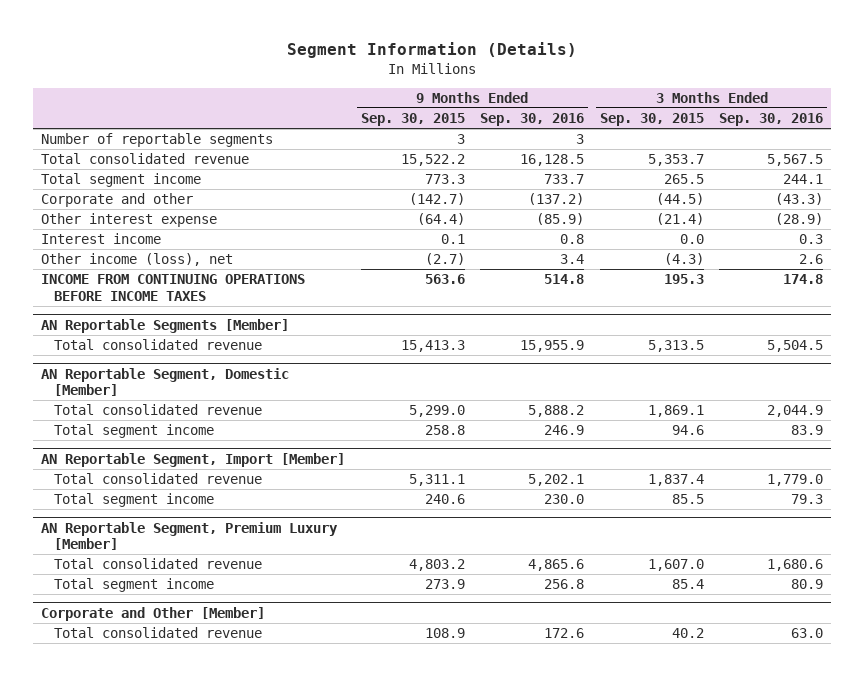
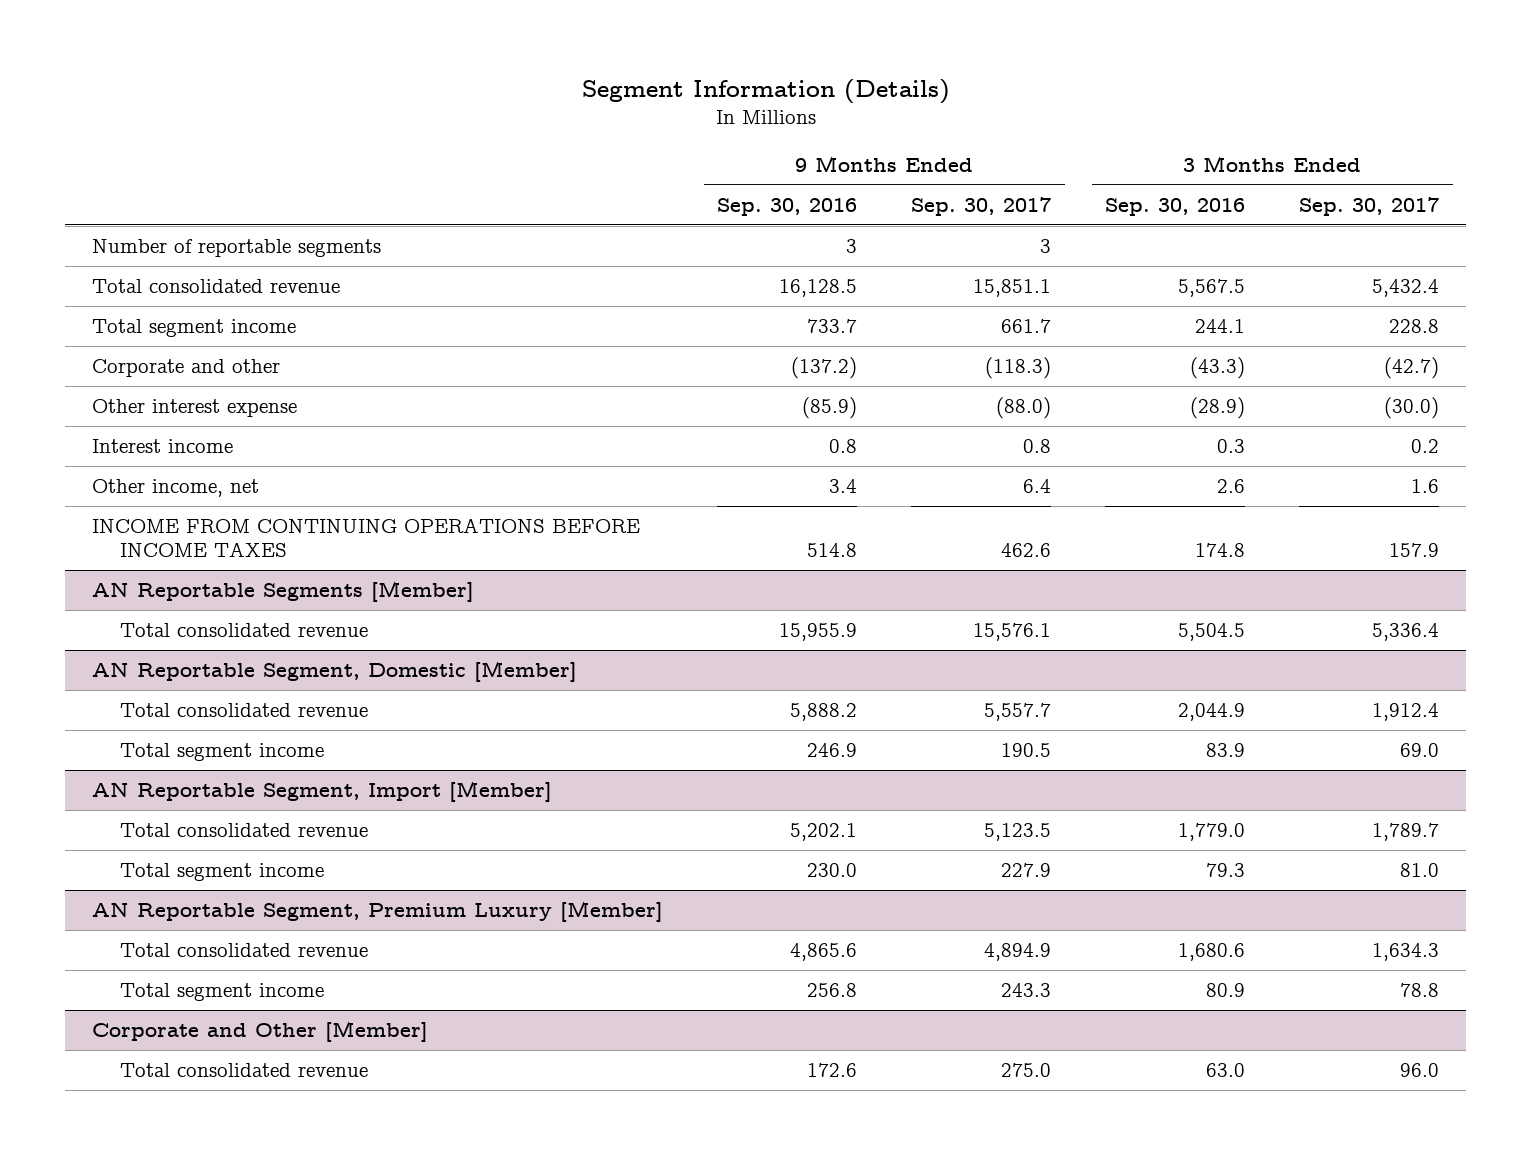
- | 9 Months Ended Sep. 30, 2015 | 9 Months Ended Sep. 30, 2016 | 3 Months Ended Sep. 30, 2015 | 3 Months Ended Sep. 30, 2016
+ | 9 Months Ended Sep. 30, 2016 | 9 Months Ended Sep. 30, 2017 | 3 Months Ended Sep. 30, 2016 | 3 Months Ended Sep. 30, 2017
- Other income (loss), net | (2.7) | 3.4 | (4.3) | 2.6
+ Other income, net | 3.4 | 6.4 | 2.6 | 1.6

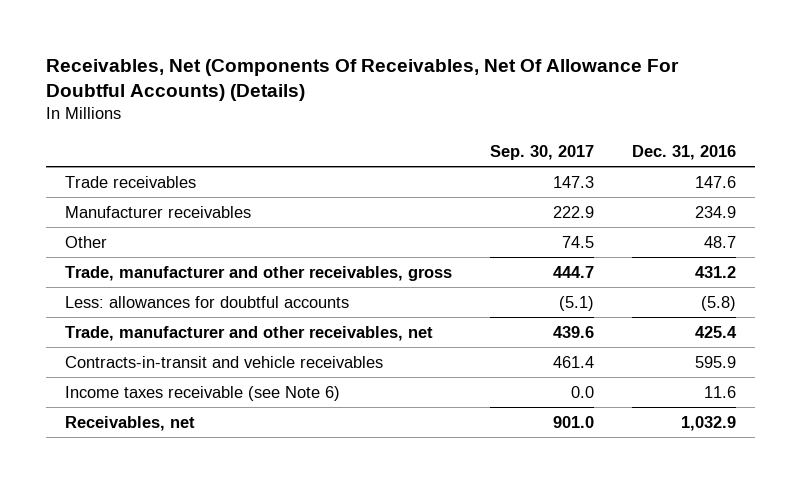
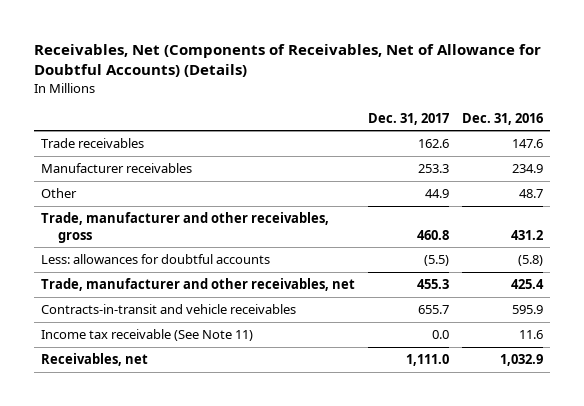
- Receivables, Net (Components Of Receivables, Net Of Allowance For Doubtful Accounts) (Details)
+ Receivables, Net (Components of Receivables, Net of Allowance for Doubtful Accounts) (Details)
- | Sep. 30, 2017 | Dec. 31, 2016
+ | Dec. 31, 2017 | Dec. 31, 2016
- Income taxes receivable (see Note 6) | 0.0 | 11.6
+ Income tax receivable (See Note 11) | 0.0 | 11.6

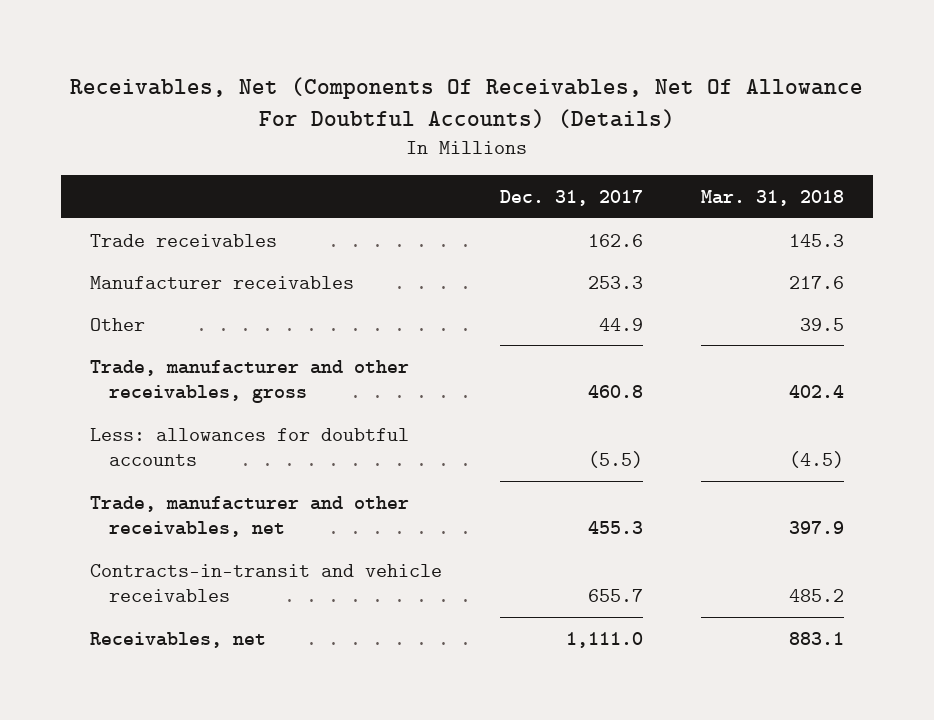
- Receivables, Net (Components of Receivables, Net of Allowance for Doubtful Accounts) (Details)
+ Receivables, Net (Components Of Receivables, Net Of Allowance For Doubtful Accounts) (Details)
- | Dec. 31, 2017 | Dec. 31, 2016
+ | Dec. 31, 2017 | Mar. 31, 2018
- Income tax receivable (See Note 11) | 0.0 | 11.6

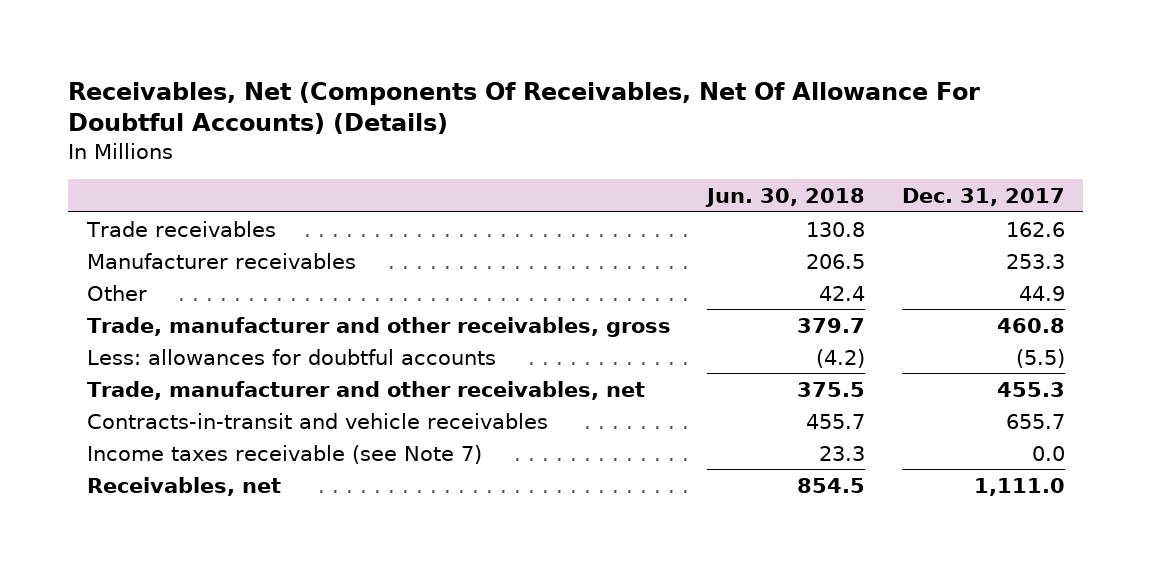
- | Dec. 31, 2017 | Mar. 31, 2018
+ | Jun. 30, 2018 | Dec. 31, 2017
+ Income taxes receivable (see Note 7) | 23.3 | 0.0

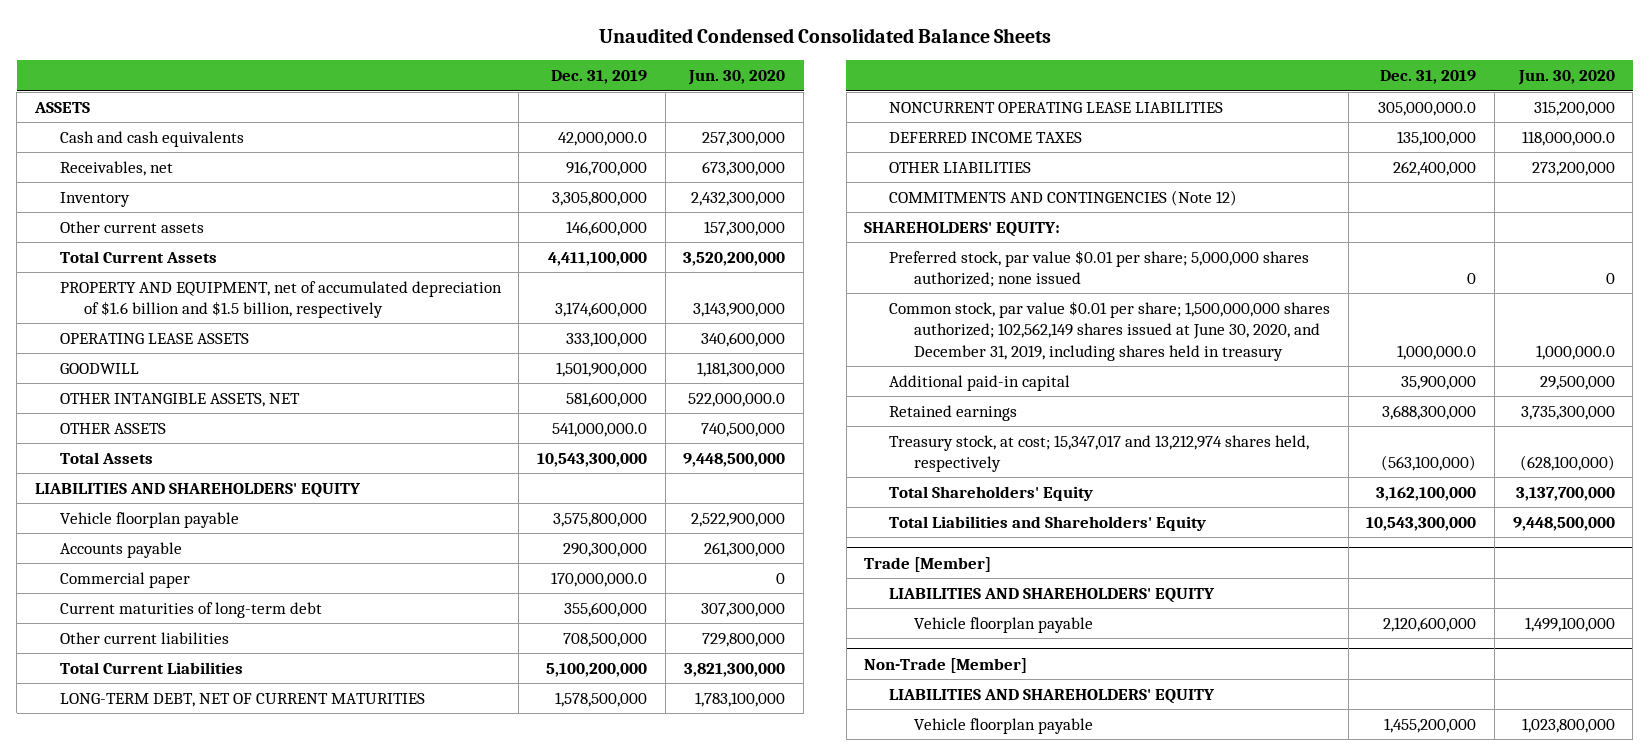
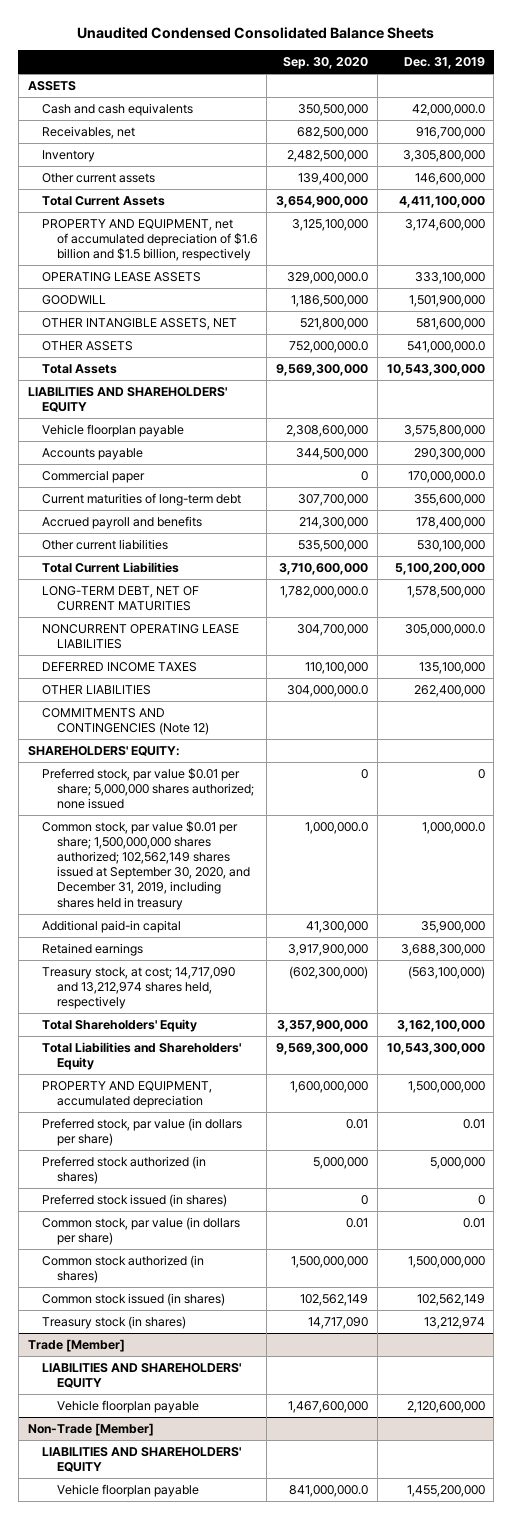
- | Dec. 31, 2019 | Jun. 30, 2020
+ | Sep. 30, 2020 | Dec. 31, 2019
- Other current liabilities | 708,500,000 | 729,800,000
+ Accrued payroll and benefits | 214,300,000 | 178,400,000
+ Other current liabilities | 535,500,000 | 530,100,000
- Common stock, par value $0.01 per share; 1,500,000,000 shares authorized; 102,562,149 shares issued at June 30, 2020, and December 31, 2019, including shares held in treasury | 1,000,000.0 | 1,000,000.0
+ Common stock, par value $0.01 per share; 1,500,000,000 shares authorized; 102,562,149 shares issued at September 30, 2020, and December 31, 2019, including shares held in treasury | 1,000,000.0 | 1,000,000.0
- Treasury stock, at cost; 15,347,017 and 13,212,974 shares held, respectively | (563,100,000) | (628,100,000)
+ Treasury stock, at cost; 14,717,090 and 13,212,974 shares held, respectively | (602,300,000) | (563,100,000)
+ PROPERTY AND EQUIPMENT, accumulated depreciation | 1,600,000,000 | 1,500,000,000
+ Preferred stock, par value (in dollars per share) | 0.01 | 0.01
+ Preferred stock authorized (in shares) | 5,000,000 | 5,000,000
+ Preferred stock issued (in shares) | 0 | 0
+ Common stock, par value (in dollars per share) | 0.01 | 0.01
+ Common stock authorized (in shares) | 1,500,000,000 | 1,500,000,000
+ Common stock issued (in shares) | 102,562,149 | 102,562,149
+ Treasury stock (in shares) | 14,717,090 | 13,212,974

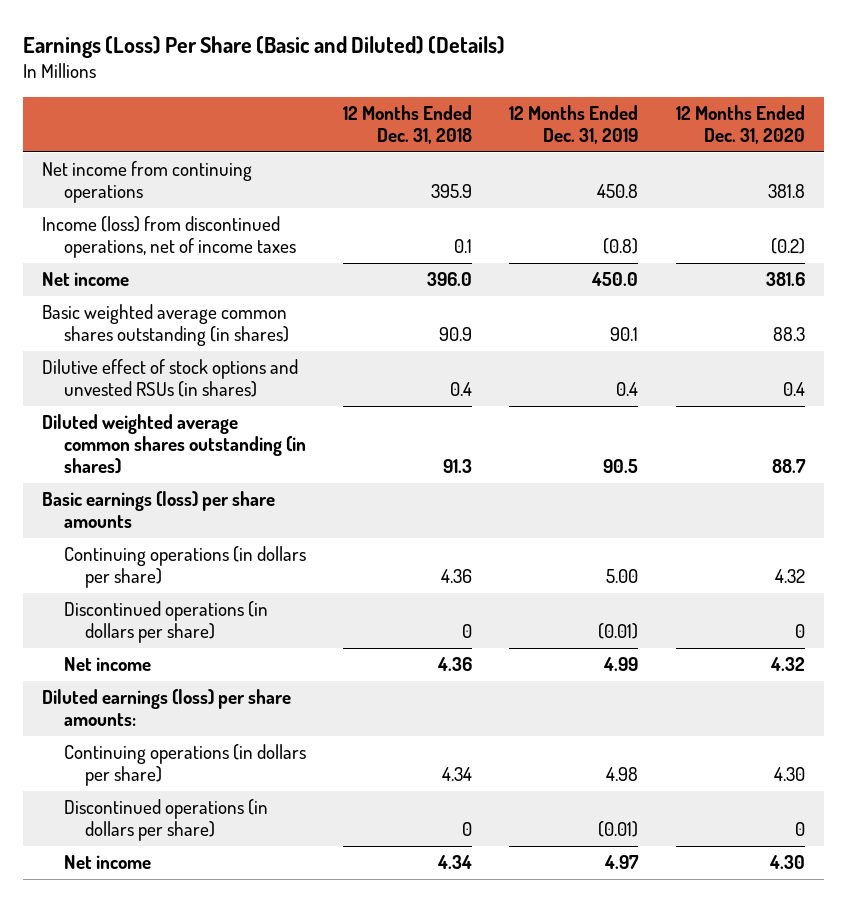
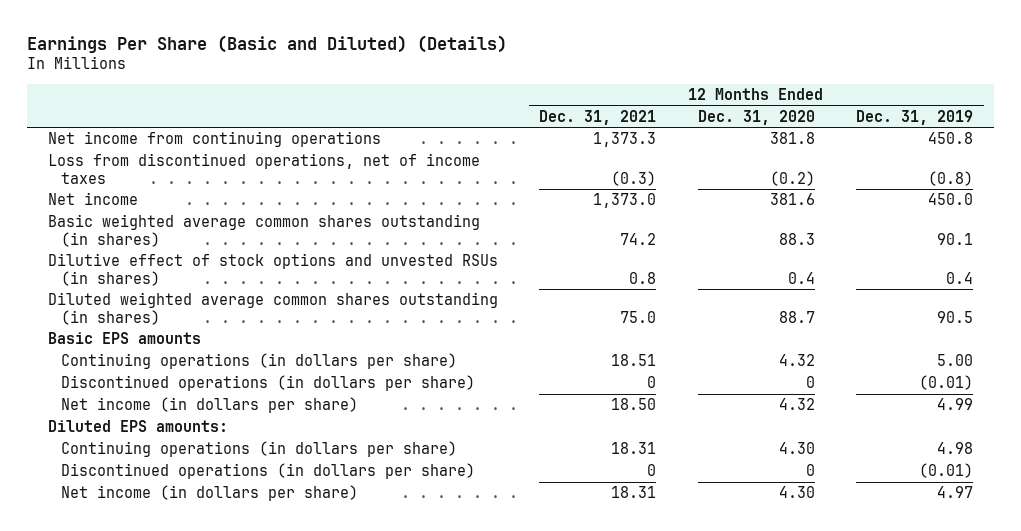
- Earnings (Loss) Per Share (Basic and Diluted) (Details)
+ Earnings Per Share (Basic and Diluted) (Details)
- | 12 Months Ended Dec. 31, 2018 | 12 Months Ended Dec. 31, 2019 | 12 Months Ended Dec. 31, 2020
+ | 12 Months Ended Dec. 31, 2021 | 12 Months Ended Dec. 31, 2020 | 12 Months Ended Dec. 31, 2019
- Income (loss) from discontinued operations, net of income taxes | 0.1 | (0.8) | (0.2)
+ Loss from discontinued operations, net of income taxes | (0.3) | (0.2) | (0.8)
- Basic earnings (loss) per share amounts
+ Basic EPS amounts
- Net income | 4.36 | 4.99 | 4.32
- Diluted earnings (loss) per share amounts:
+ Net income (in dollars per share) | 18.50 | 4.32 | 4.99
+ Diluted EPS amounts:
- Net income | 4.34 | 4.97 | 4.30
+ Net income (in dollars per share) | 18.31 | 4.30 | 4.97

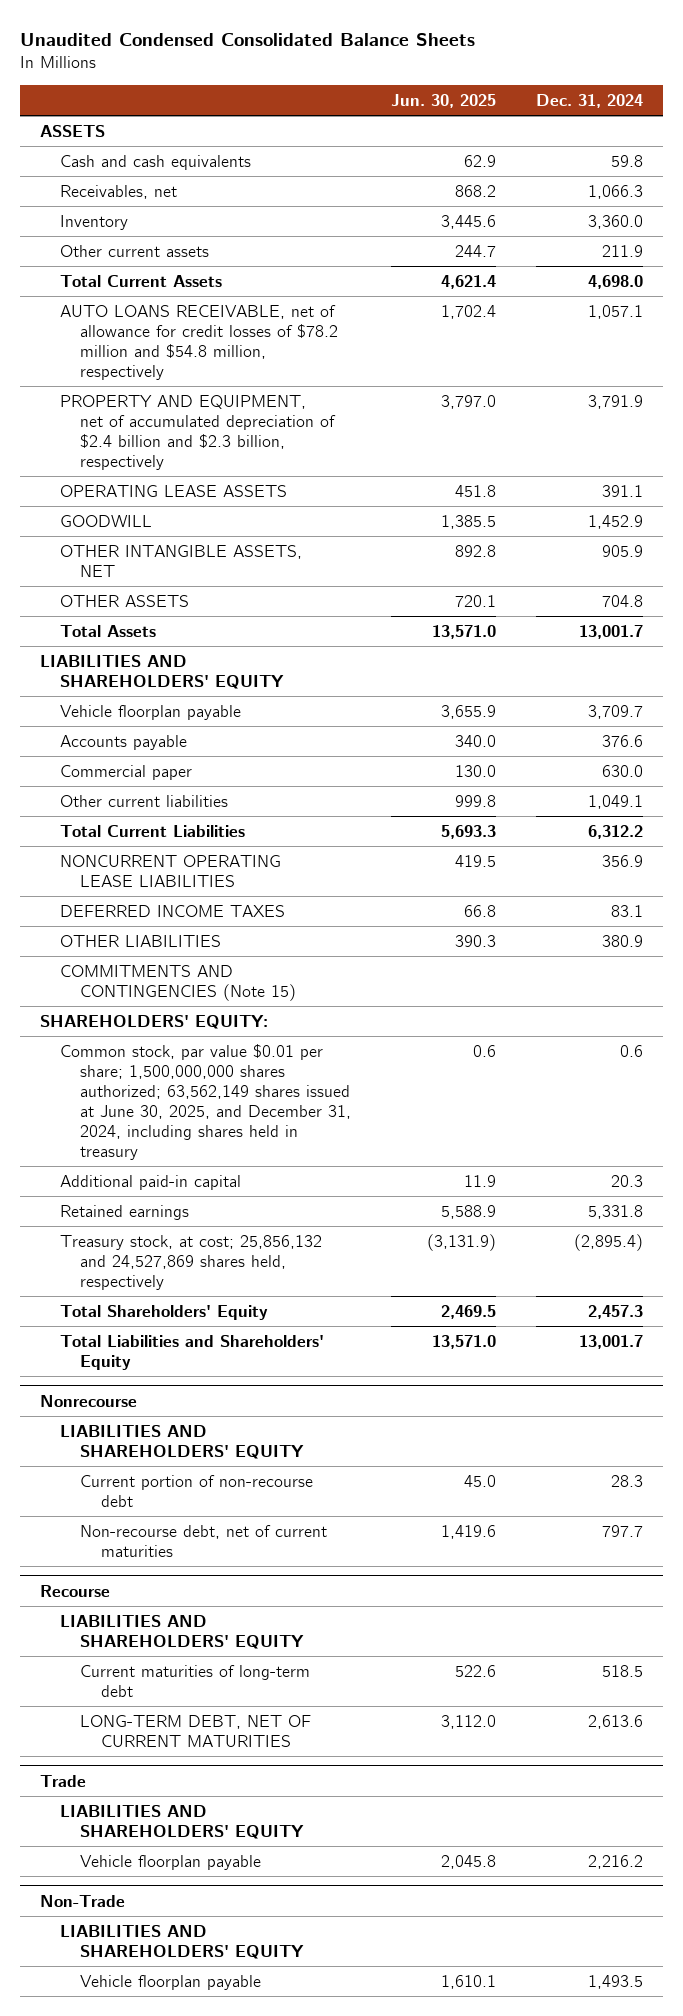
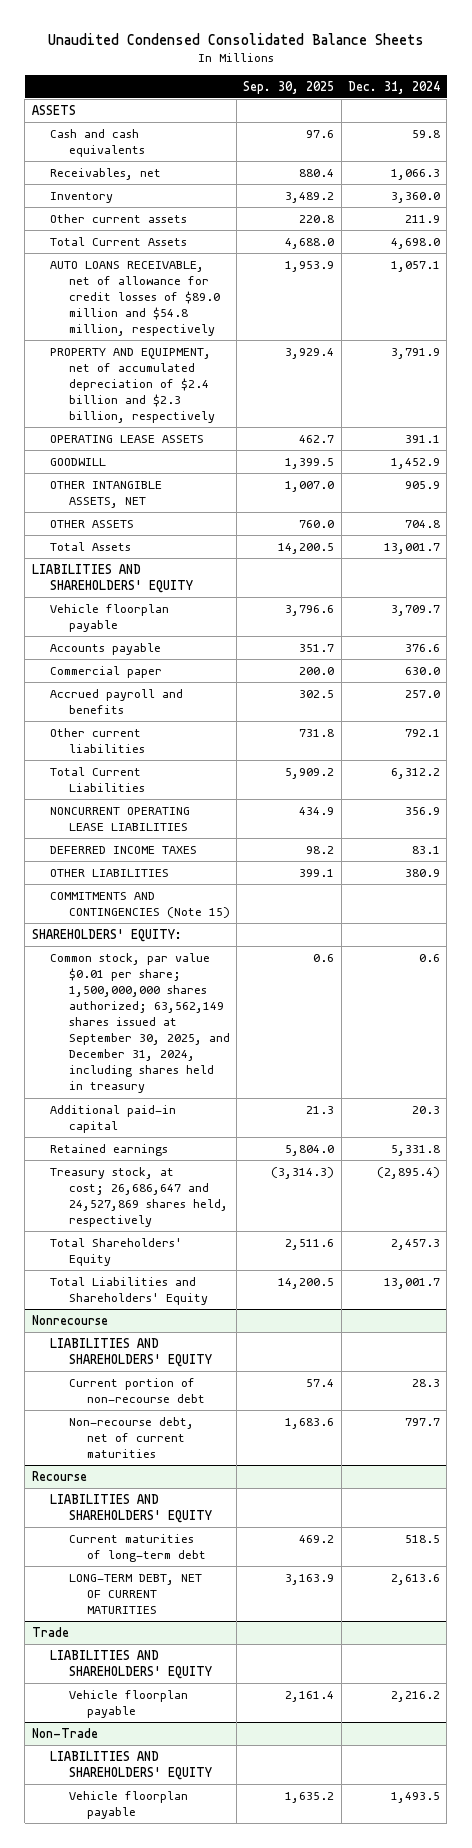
- | Jun. 30, 2025 | Dec. 31, 2024
+ | Sep. 30, 2025 | Dec. 31, 2024
- AUTO LOANS RECEIVABLE, net of allowance for credit losses of $78.2 million and $54.8 million, respectively | 1,702.4 | 1,057.1
+ AUTO LOANS RECEIVABLE, net of allowance for credit losses of $89.0 million and $54.8 million, respectively | 1,953.9 | 1,057.1
- Other current liabilities | 999.8 | 1,049.1
+ Accrued payroll and benefits | 302.5 | 257.0
+ Other current liabilities | 731.8 | 792.1
- Common stock, par value $0.01 per share; 1,500,000,000 shares authorized; 63,562,149 shares issued at June 30, 2025, and December 31, 2024, including shares held in treasury | 0.6 | 0.6
+ Common stock, par value $0.01 per share; 1,500,000,000 shares authorized; 63,562,149 shares issued at September 30, 2025, and December 31, 2024, including shares held in treasury | 0.6 | 0.6
- Treasury stock, at cost; 25,856,132 and 24,527,869 shares held, respectively | (3,131.9) | (2,895.4)
+ Treasury stock, at cost; 26,686,647 and 24,527,869 shares held, respectively | (3,314.3) | (2,895.4)

